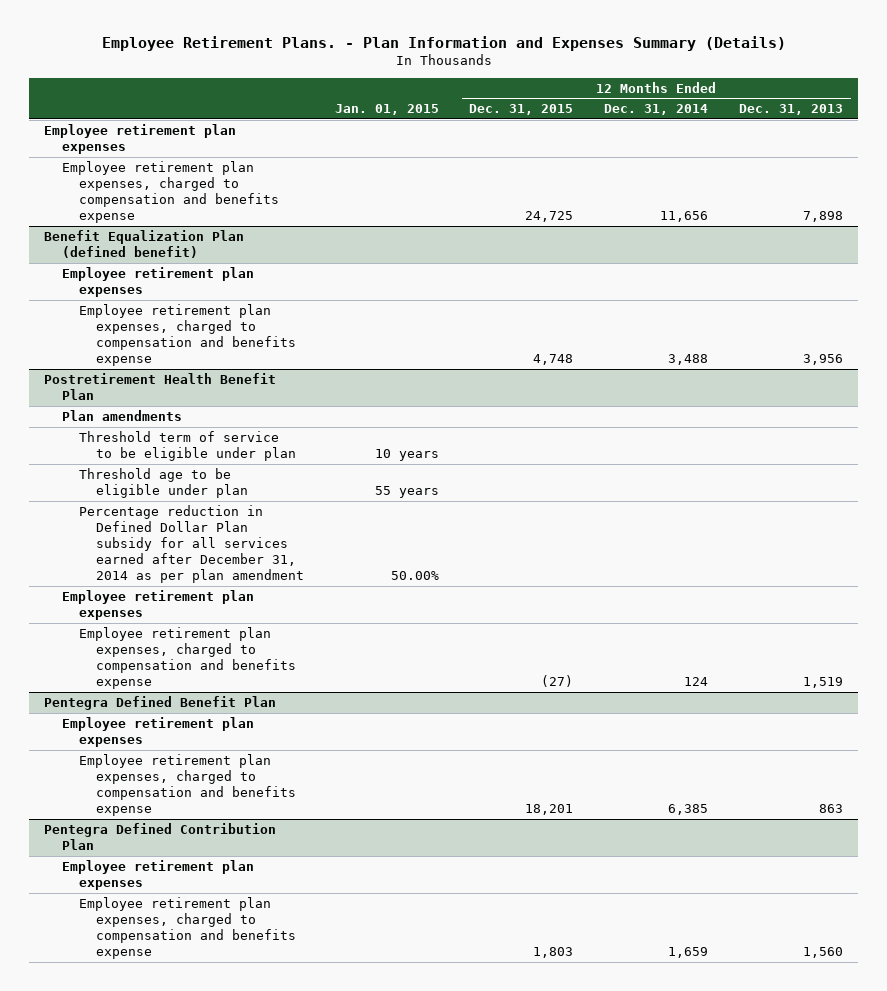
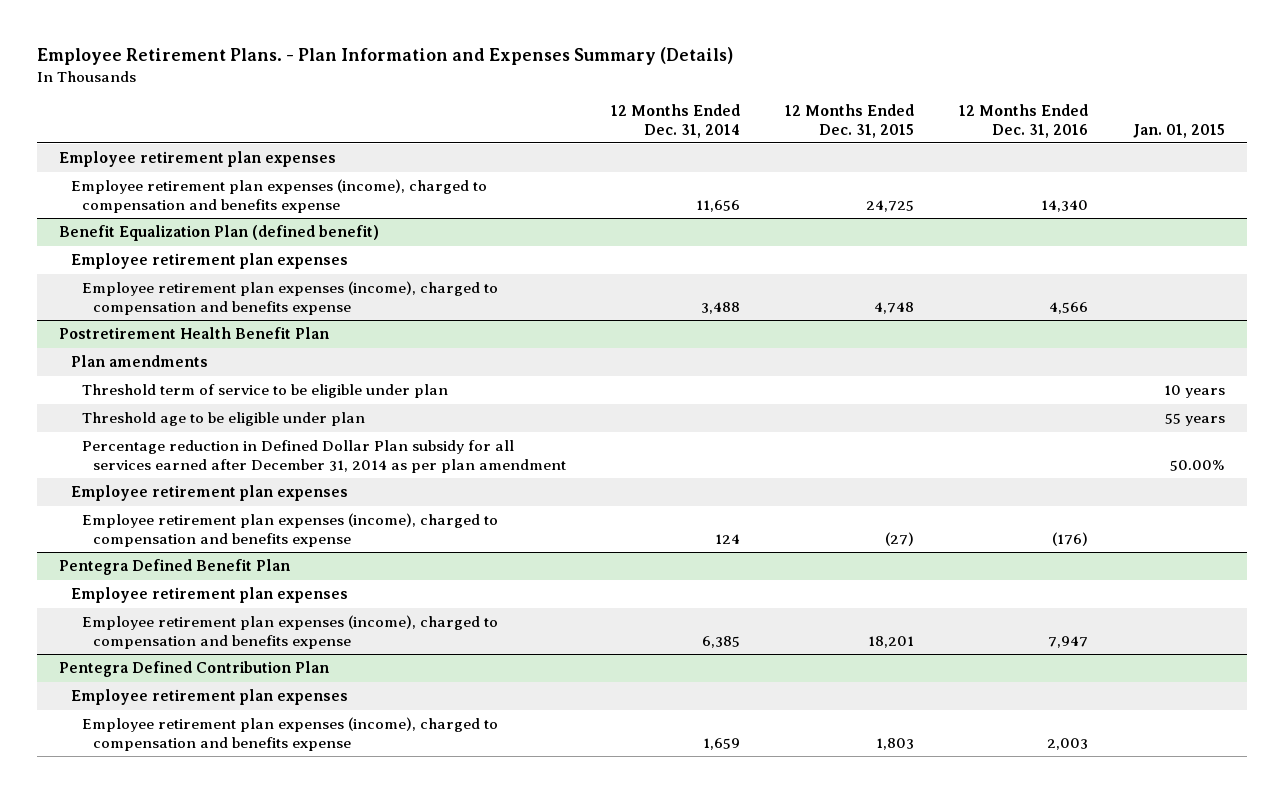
- | Jan. 01, 2015 | 12 Months Ended Dec. 31, 2015 | 12 Months Ended Dec. 31, 2014 | 12 Months Ended Dec. 31, 2013
+ | 12 Months Ended Dec. 31, 2014 | 12 Months Ended Dec. 31, 2015 | 12 Months Ended Dec. 31, 2016 | Jan. 01, 2015
- Employee retirement plan expenses, charged to compensation and benefits expense | | 24,725 | 11,656 | 7,898
+ Employee retirement plan expenses (income), charged to compensation and benefits expense | 11,656 | 24,725 | 14,340 |
@ Benefit Equalization Plan (defined benefit)
- Employee retirement plan expenses, charged to compensation and benefits expense | | 4,748 | 3,488 | 3,956
+ Employee retirement plan expenses (income), charged to compensation and benefits expense | 3,488 | 4,748 | 4,566 |
@ Postretirement Health Benefit Plan
- Employee retirement plan expenses, charged to compensation and benefits expense | | (27) | 124 | 1,519
+ Employee retirement plan expenses (income), charged to compensation and benefits expense | 124 | (27) | (176) |
@ Pentegra Defined Benefit Plan
- Employee retirement plan expenses, charged to compensation and benefits expense | | 18,201 | 6,385 | 863
+ Employee retirement plan expenses (income), charged to compensation and benefits expense | 6,385 | 18,201 | 7,947 |
@ Pentegra Defined Contribution Plan
- Employee retirement plan expenses, charged to compensation and benefits expense | | 1,803 | 1,659 | 1,560
+ Employee retirement plan expenses (income), charged to compensation and benefits expense | 1,659 | 1,803 | 2,003 |

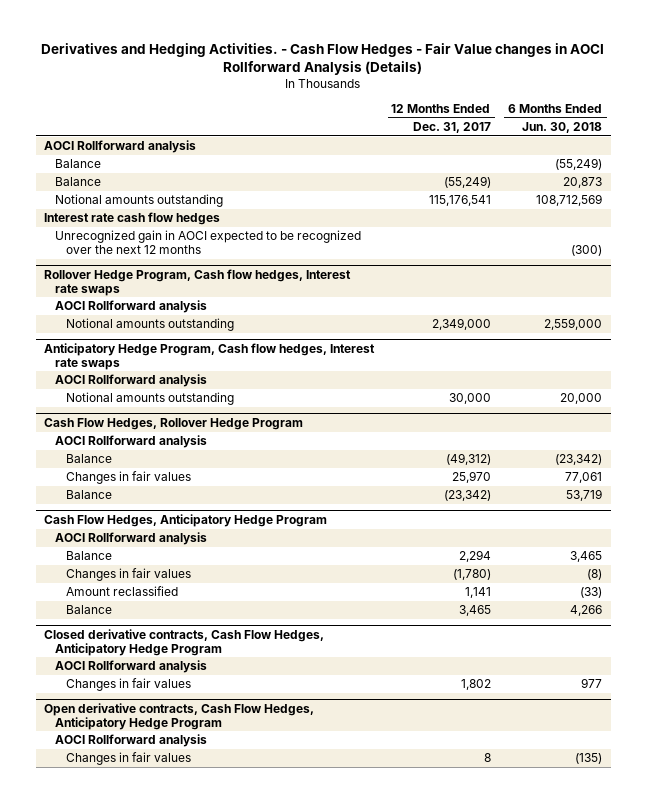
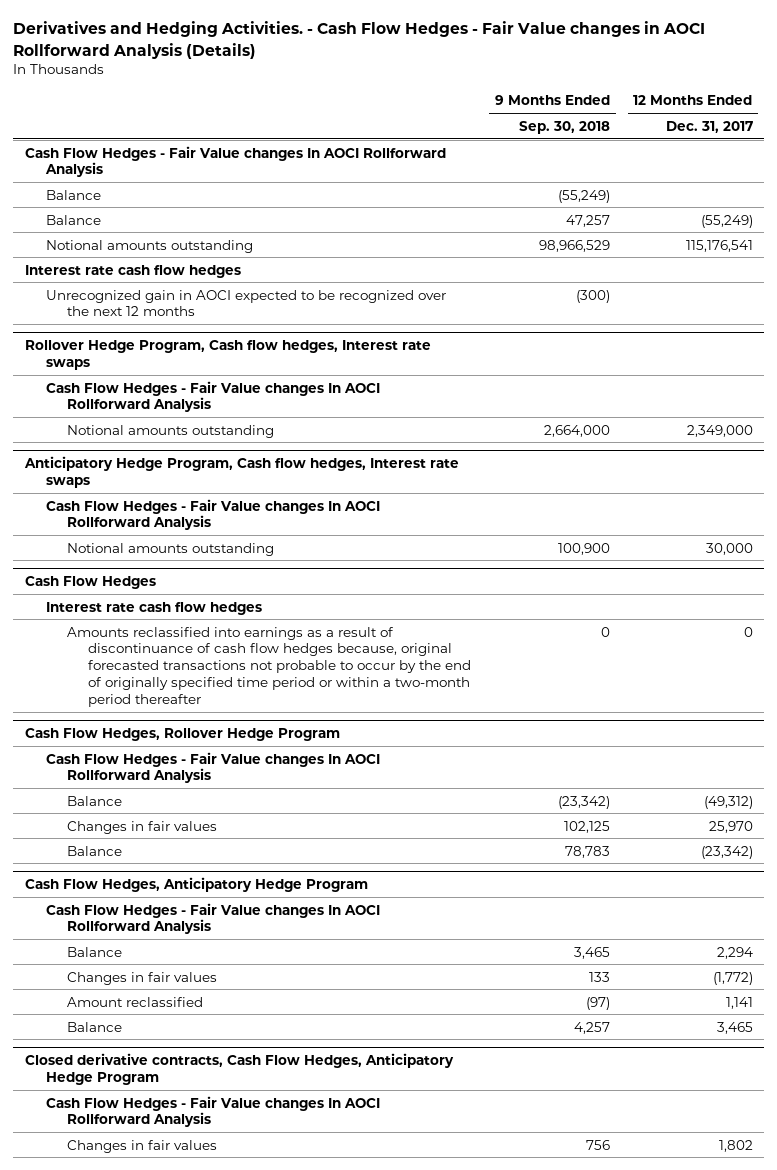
- | 12 Months Ended Dec. 31, 2017 | 6 Months Ended Jun. 30, 2018
+ | 9 Months Ended Sep. 30, 2018 | 12 Months Ended Dec. 31, 2017
- AOCI Rollforward analysis
+ Cash Flow Hedges - Fair Value changes In AOCI Rollforward Analysis
@ Rollover Hedge Program, Cash flow hedges, Interest rate swaps
- AOCI Rollforward analysis
+ Cash Flow Hedges - Fair Value changes In AOCI Rollforward Analysis
@ Anticipatory Hedge Program, Cash flow hedges, Interest rate swaps
- AOCI Rollforward analysis
+ Cash Flow Hedges - Fair Value changes In AOCI Rollforward Analysis
+ Cash Flow Hedges
+ Interest rate cash flow hedges
+ Amounts reclassified into earnings as a result of discontinuance of cash flow hedges because, original forecasted transactions not probable to occur by the end of originally specified time period or within a two-month period thereafter | 0 | 0
@ Cash Flow Hedges, Rollover Hedge Program
- AOCI Rollforward analysis
+ Cash Flow Hedges - Fair Value changes In AOCI Rollforward Analysis
@ Cash Flow Hedges, Anticipatory Hedge Program
- AOCI Rollforward analysis
+ Cash Flow Hedges - Fair Value changes In AOCI Rollforward Analysis
- Changes in fair values | (1,780) | (8)
+ Changes in fair values | 133 | (1,772)
@ Closed derivative contracts, Cash Flow Hedges, Anticipatory Hedge Program
- AOCI Rollforward analysis
+ Cash Flow Hedges - Fair Value changes In AOCI Rollforward Analysis
- Open derivative contracts, Cash Flow Hedges, Anticipatory Hedge Program
- AOCI Rollforward analysis
- Changes in fair values | 8 | (135)

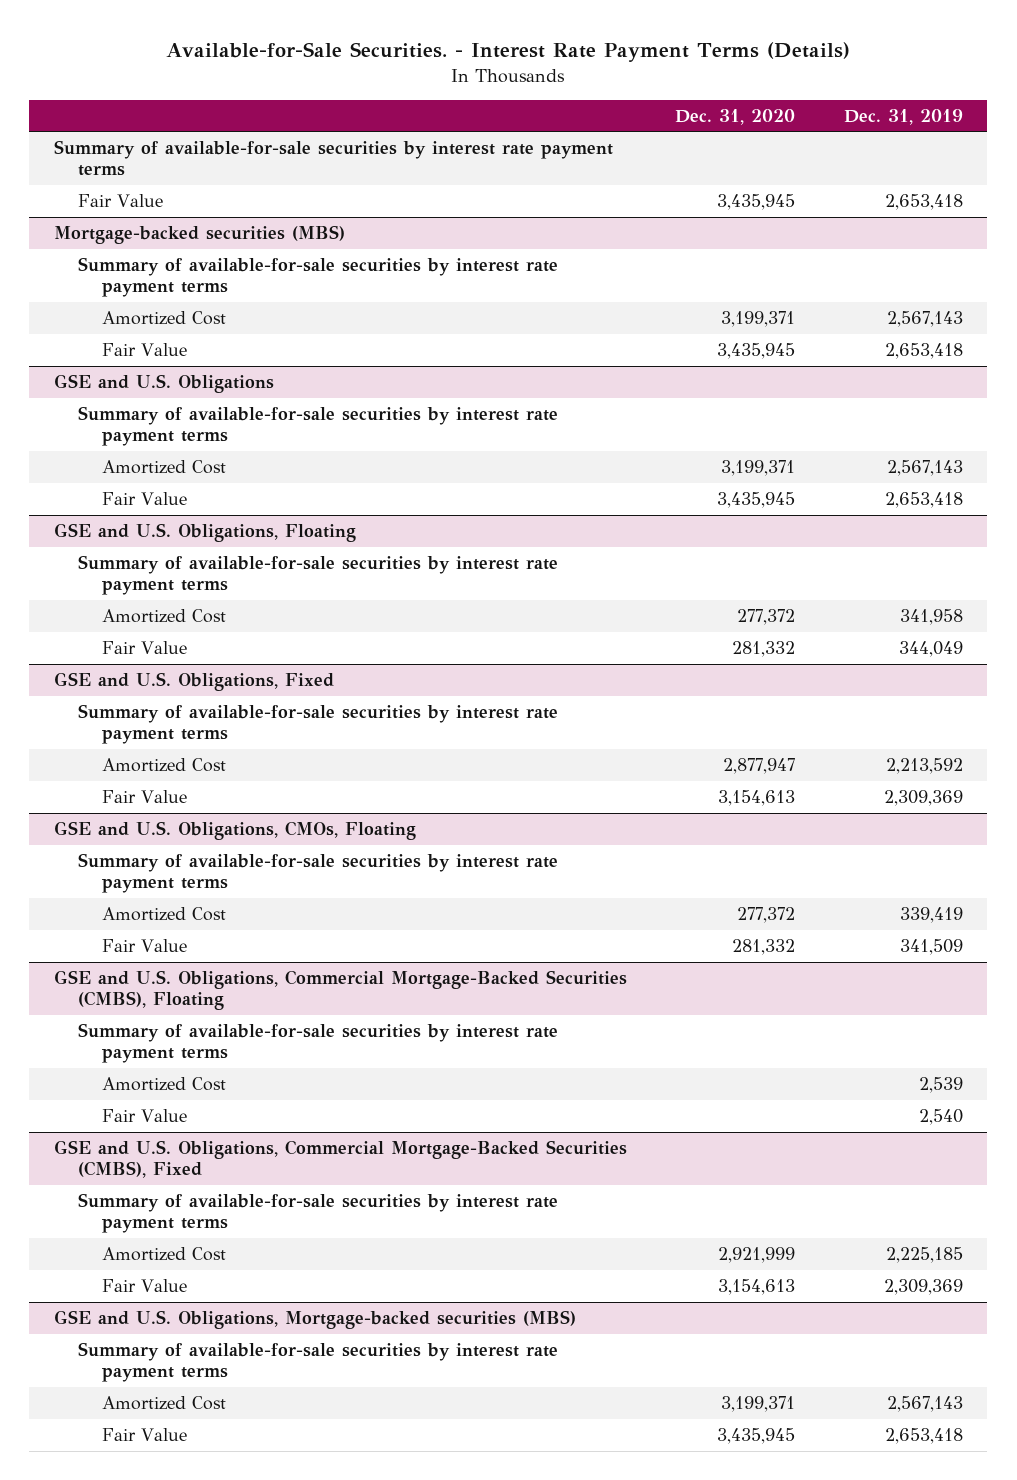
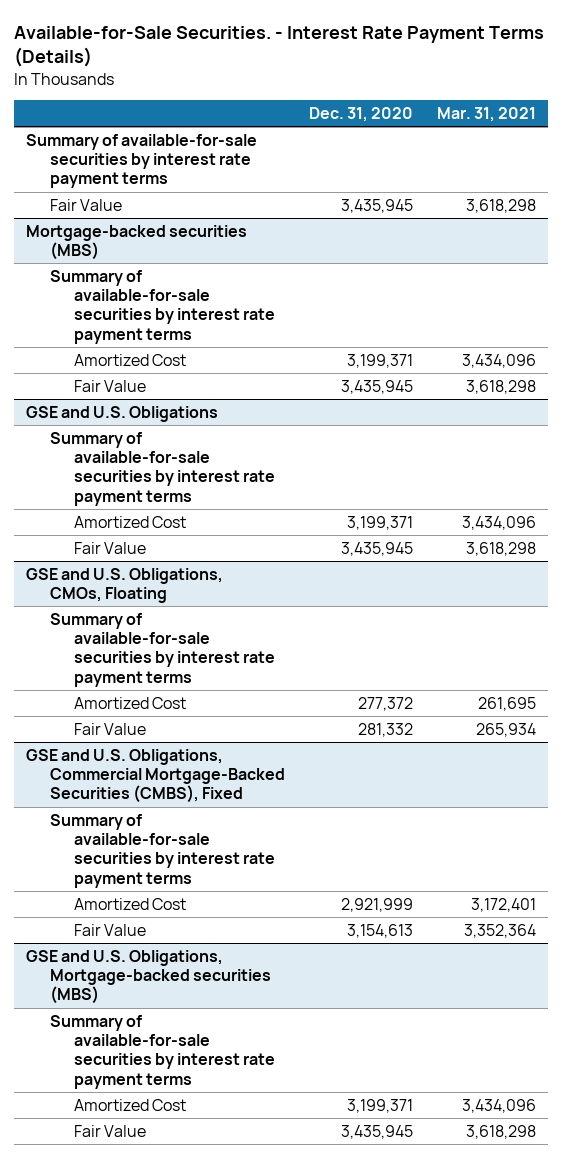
- | Dec. 31, 2020 | Dec. 31, 2019
+ | Dec. 31, 2020 | Mar. 31, 2021
- GSE and U.S. Obligations, Floating
- Summary of available-for-sale securities by interest rate payment terms
- Amortized Cost | 277,372 | 341,958
- Fair Value | 281,332 | 344,049
- GSE and U.S. Obligations, Fixed
- Summary of available-for-sale securities by interest rate payment terms
- Amortized Cost | 2,877,947 | 2,213,592
- Fair Value | 3,154,613 | 2,309,369
- GSE and U.S. Obligations, Commercial Mortgage-Backed Securities (CMBS), Floating
- Summary of available-for-sale securities by interest rate payment terms
- Amortized Cost | | 2,539
- Fair Value | | 2,540

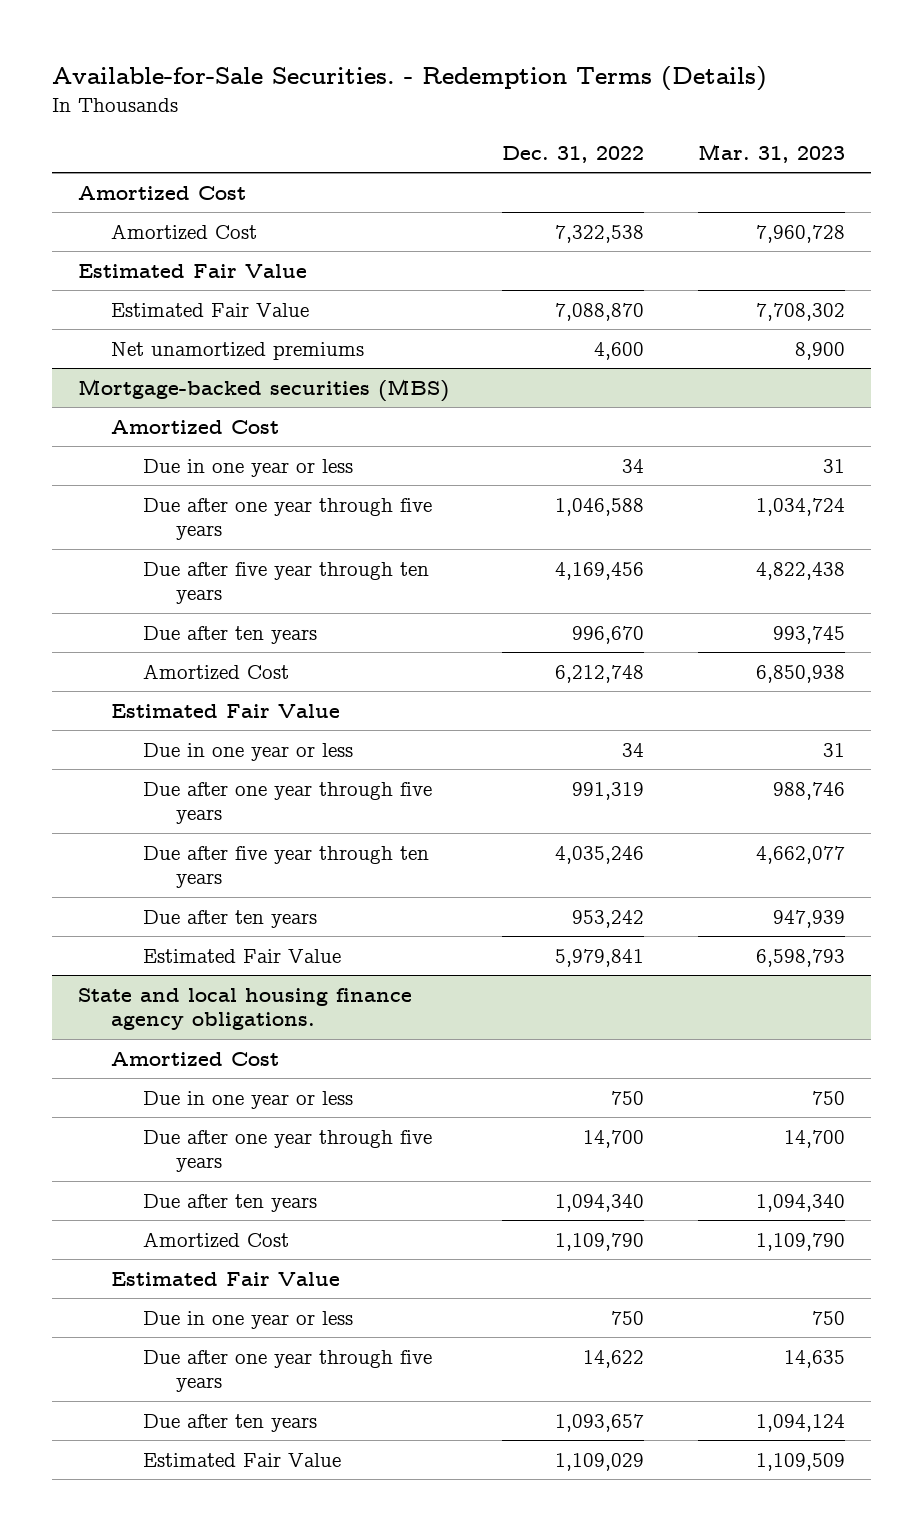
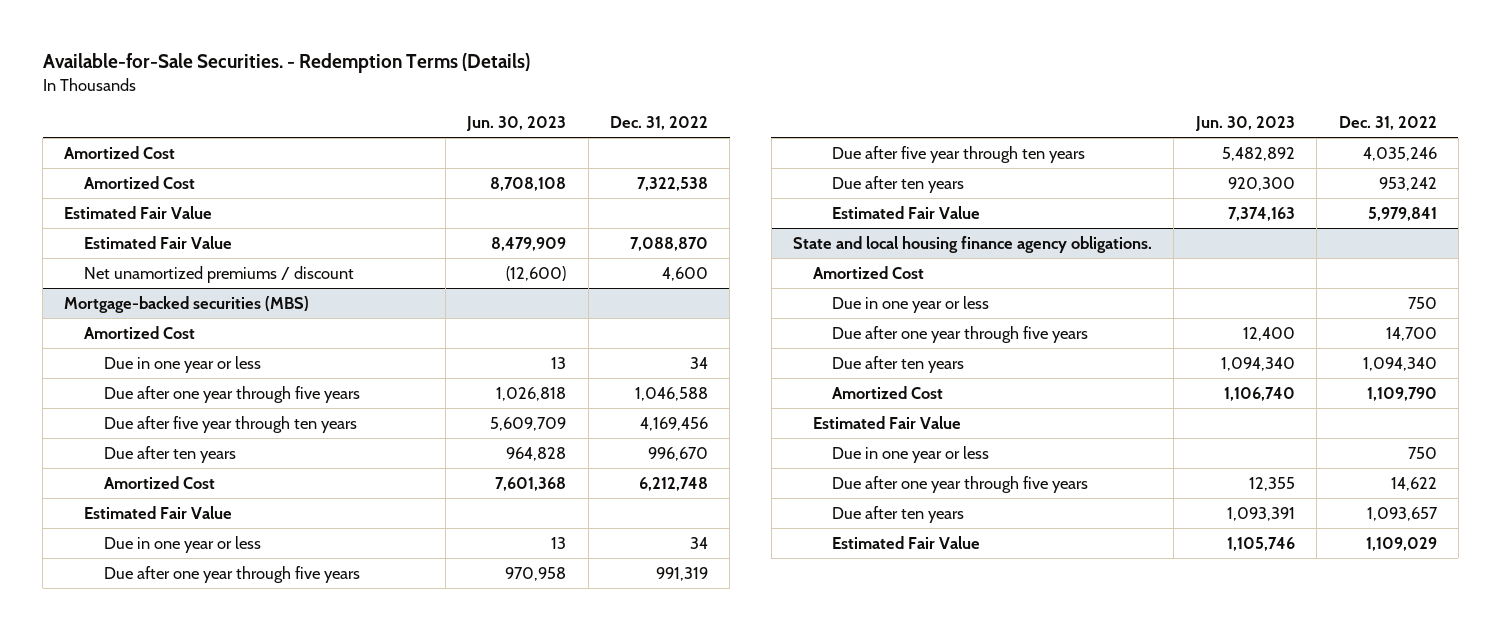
- | Dec. 31, 2022 | Mar. 31, 2023
+ | Jun. 30, 2023 | Dec. 31, 2022
- Net unamortized premiums | 4,600 | 8,900
+ Net unamortized premiums / discount | (12,600) | 4,600

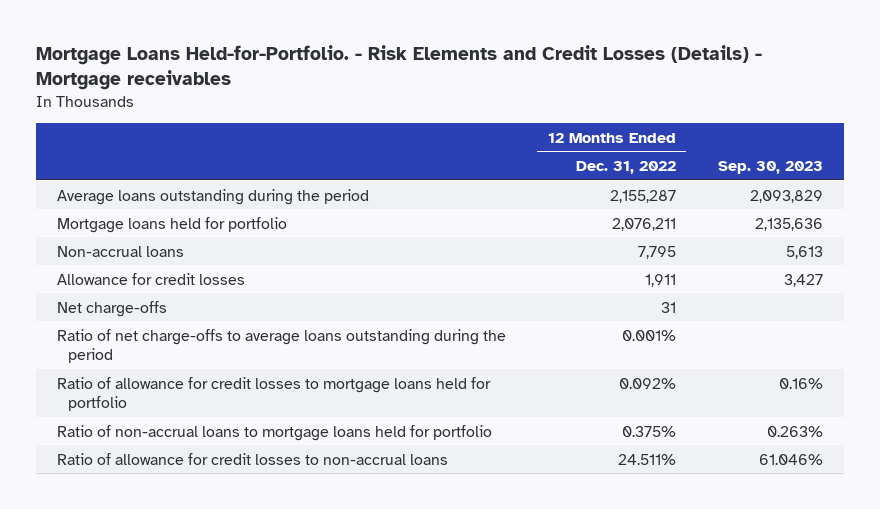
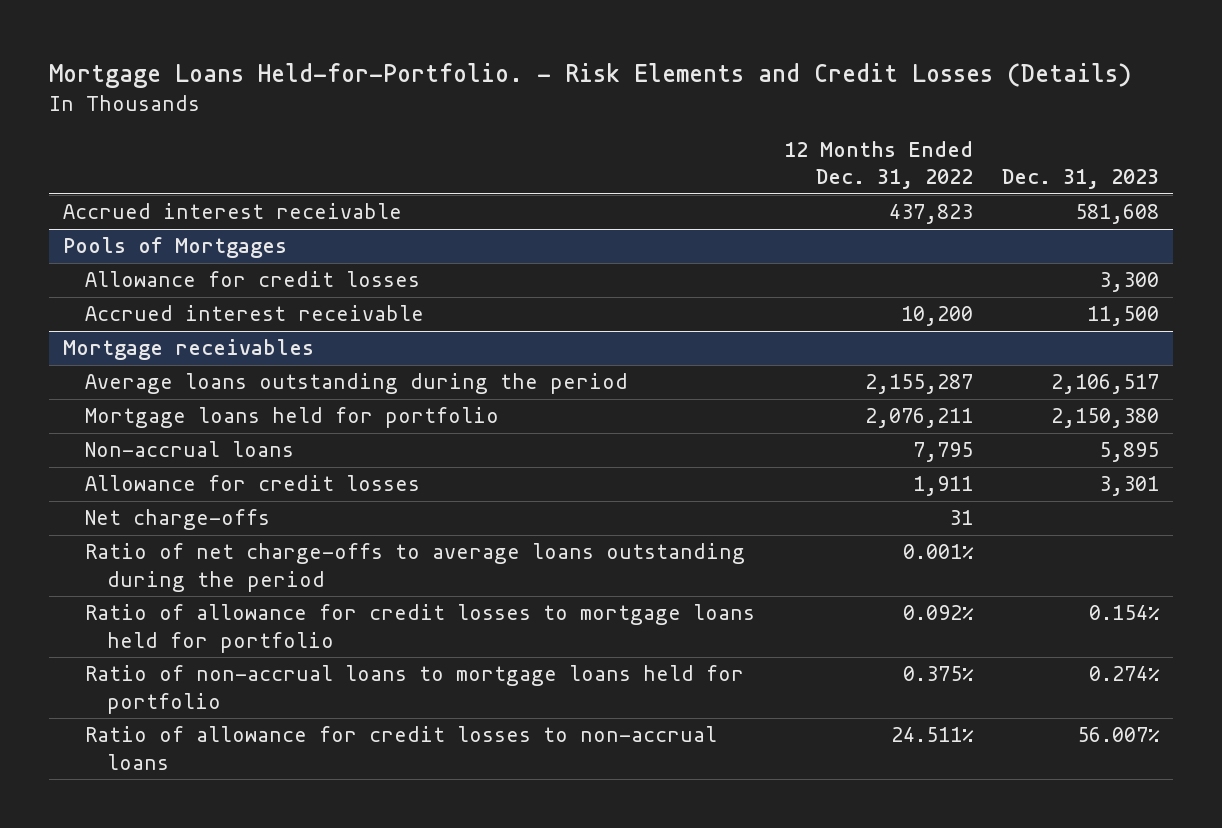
- Mortgage Loans Held-for-Portfolio. - Risk Elements and Credit Losses (Details) - Mortgage receivables
+ Mortgage Loans Held-for-Portfolio. - Risk Elements and Credit Losses (Details)
- | 12 Months Ended Dec. 31, 2022 | Sep. 30, 2023
+ | 12 Months Ended Dec. 31, 2022 | Dec. 31, 2023
+ Accrued interest receivable | 437,823 | 581,608
+ Pools of Mortgages
+ Allowance for credit losses | | 3,300
+ Accrued interest receivable | 10,200 | 11,500
+ Mortgage receivables

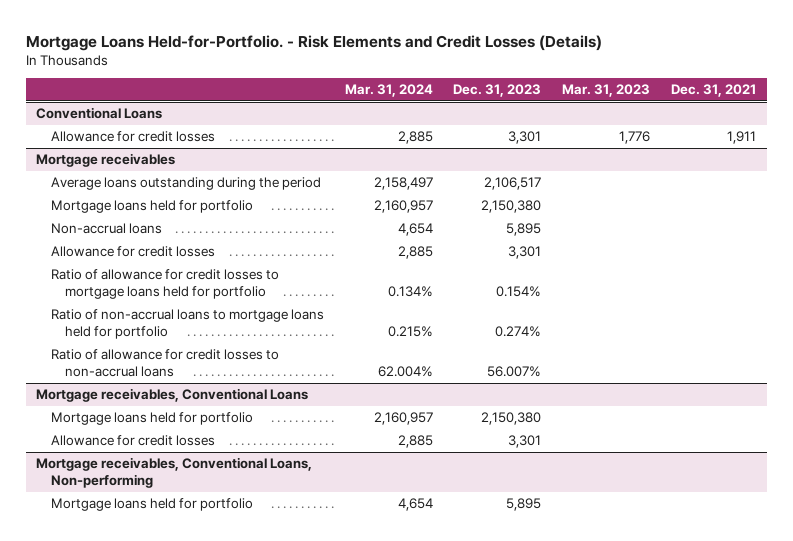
- | 12 Months Ended Dec. 31, 2022 | Dec. 31, 2023
+ | Mar. 31, 2024 | Dec. 31, 2023 | Mar. 31, 2023 | Dec. 31, 2021
- Accrued interest receivable | 437,823 | 581,608
- Pools of Mortgages
- Allowance for credit losses | | 3,300
- Accrued interest receivable | 10,200 | 11,500
+ Conventional Loans
+ Allowance for credit losses | 2,885 | 3,301 | 1,776 | 1,911
@ Mortgage receivables
- Net charge-offs | 31 |
- Ratio of net charge-offs to average loans outstanding during the period | 0.001% |
+ Mortgage receivables, Conventional Loans
+ Mortgage loans held for portfolio | 2,160,957 | 2,150,380 | |
+ Allowance for credit losses | 2,885 | 3,301 | |
+ Mortgage receivables, Conventional Loans, Non-performing
+ Mortgage loans held for portfolio | 4,654 | 5,895 | |

